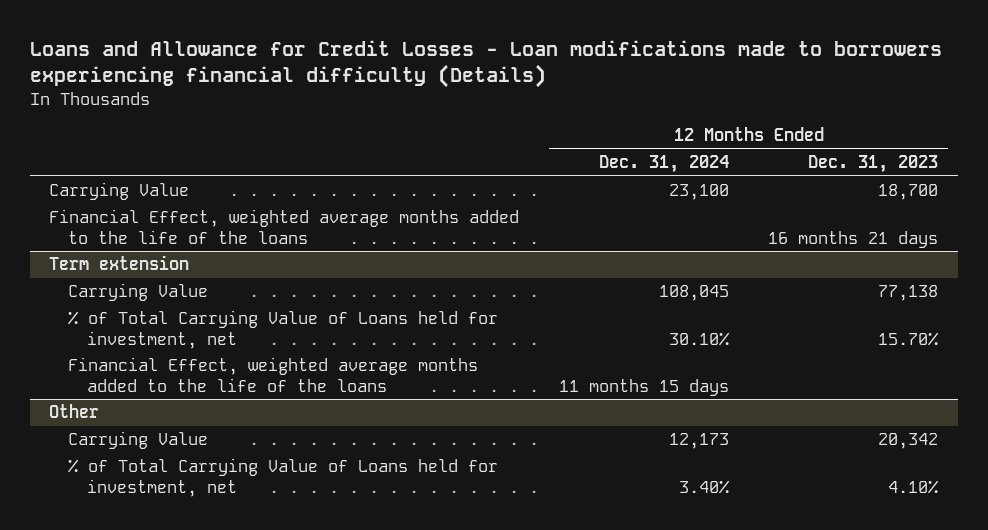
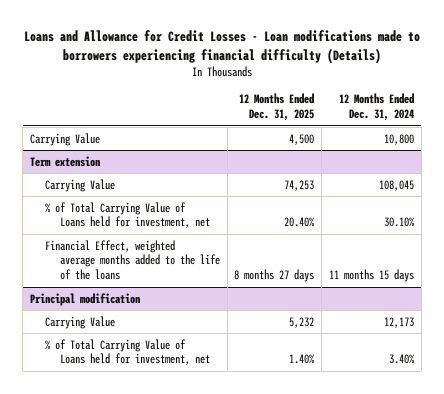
- | 12 Months Ended Dec. 31, 2024 | 12 Months Ended Dec. 31, 2023
+ | 12 Months Ended Dec. 31, 2025 | 12 Months Ended Dec. 31, 2024
- Carrying Value | 23,100 | 18,700
- Financial Effect, weighted average months added to the life of the loans | | 16 months 21 days
+ Carrying Value | 4,500 | 10,800
- Other
+ Principal modification

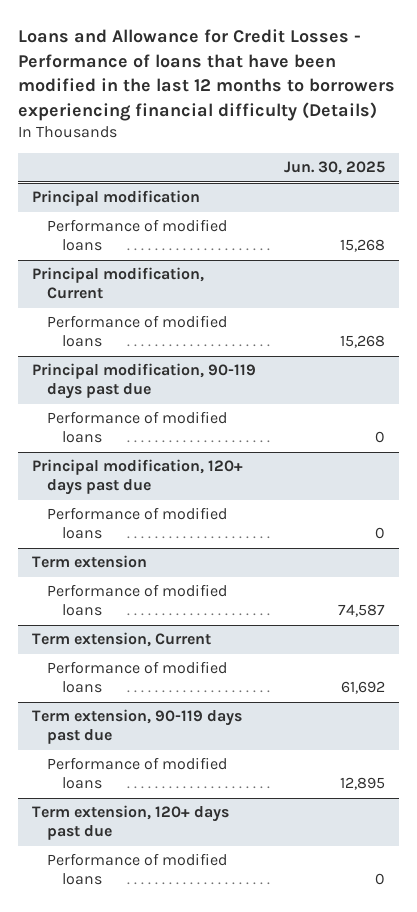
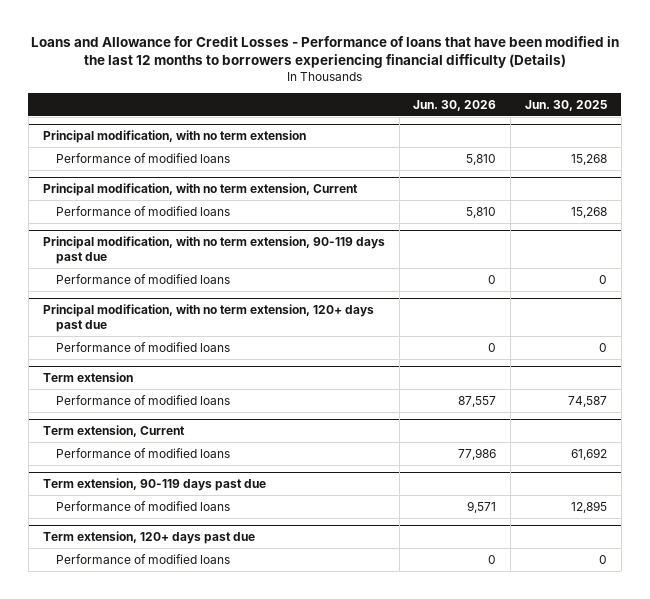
- | Jun. 30, 2025
+ | Jun. 30, 2026 | Jun. 30, 2025
- Principal modification
+ Principal modification, with no term extension
- Principal modification, Current
+ Principal modification, with no term extension, Current
- Principal modification, 90-119 days past due
+ Principal modification, with no term extension, 90-119 days past due
- Principal modification, 120+ days past due
+ Principal modification, with no term extension, 120+ days past due

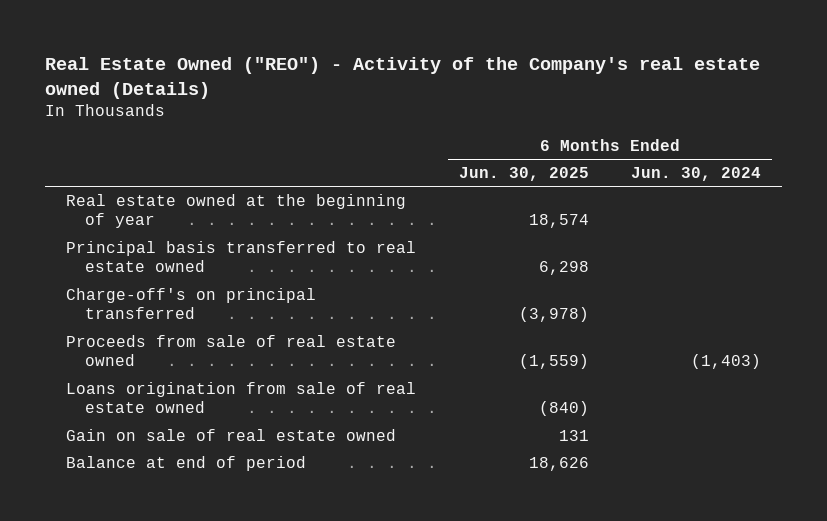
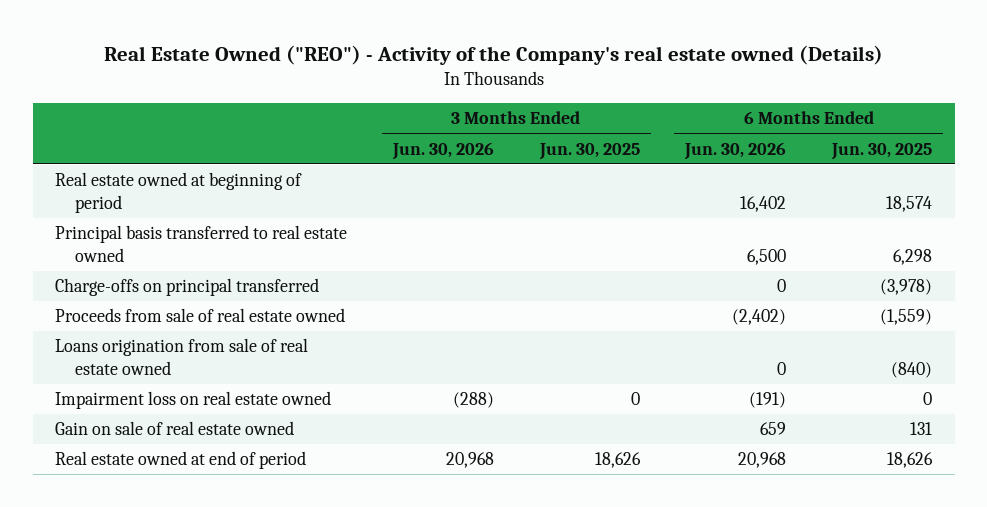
- | 6 Months Ended Jun. 30, 2025 | 6 Months Ended Jun. 30, 2024
+ | 3 Months Ended Jun. 30, 2026 | 3 Months Ended Jun. 30, 2025 | 6 Months Ended Jun. 30, 2026 | 6 Months Ended Jun. 30, 2025
- Real estate owned at the beginning of year | 18,574 |
+ Real estate owned at beginning of period | | | 16,402 | 18,574
- Charge-off's on principal transferred | (3,978) |
+ Charge-offs on principal transferred | | | 0 | (3,978)
+ Impairment loss on real estate owned | (288) | 0 | (191) | 0
- Balance at end of period | 18,626 |
+ Real estate owned at end of period | 20,968 | 18,626 | 20,968 | 18,626

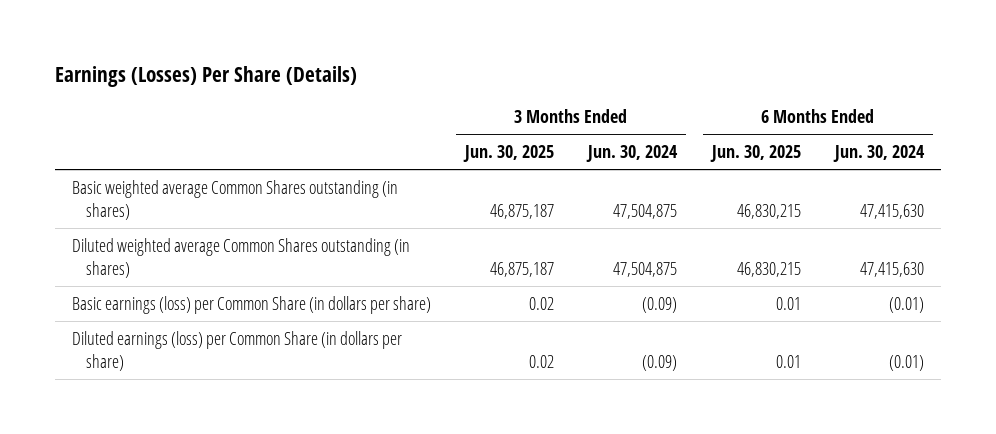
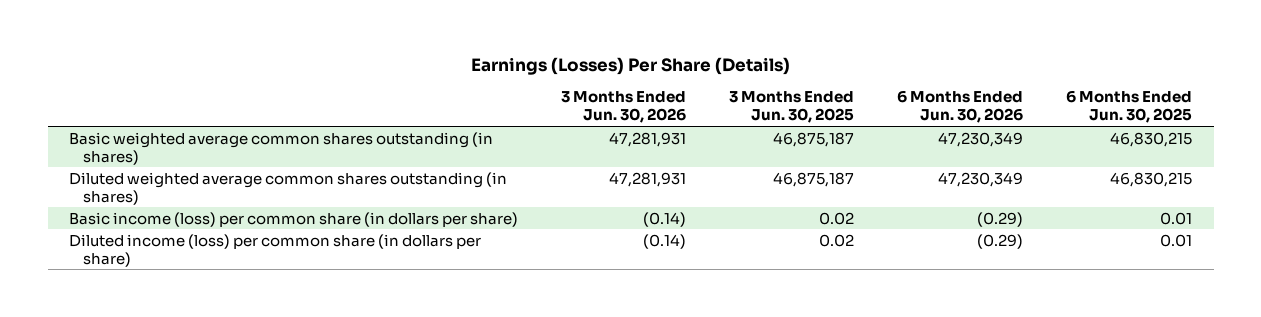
- | 3 Months Ended Jun. 30, 2025 | 3 Months Ended Jun. 30, 2024 | 6 Months Ended Jun. 30, 2025 | 6 Months Ended Jun. 30, 2024
+ | 3 Months Ended Jun. 30, 2026 | 3 Months Ended Jun. 30, 2025 | 6 Months Ended Jun. 30, 2026 | 6 Months Ended Jun. 30, 2025
- Basic weighted average Common Shares outstanding (in shares) | 46,875,187 | 47,504,875 | 46,830,215 | 47,415,630
- Diluted weighted average Common Shares outstanding (in shares) | 46,875,187 | 47,504,875 | 46,830,215 | 47,415,630
- Basic earnings (loss) per Common Share (in dollars per share) | 0.02 | (0.09) | 0.01 | (0.01)
- Diluted earnings (loss) per Common Share (in dollars per share) | 0.02 | (0.09) | 0.01 | (0.01)
+ Basic weighted average common shares outstanding (in shares) | 47,281,931 | 46,875,187 | 47,230,349 | 46,830,215
+ Diluted weighted average common shares outstanding (in shares) | 47,281,931 | 46,875,187 | 47,230,349 | 46,830,215
+ Basic income (loss) per common share (in dollars per share) | (0.14) | 0.02 | (0.29) | 0.01
+ Diluted income (loss) per common share (in dollars per share) | (0.14) | 0.02 | (0.29) | 0.01

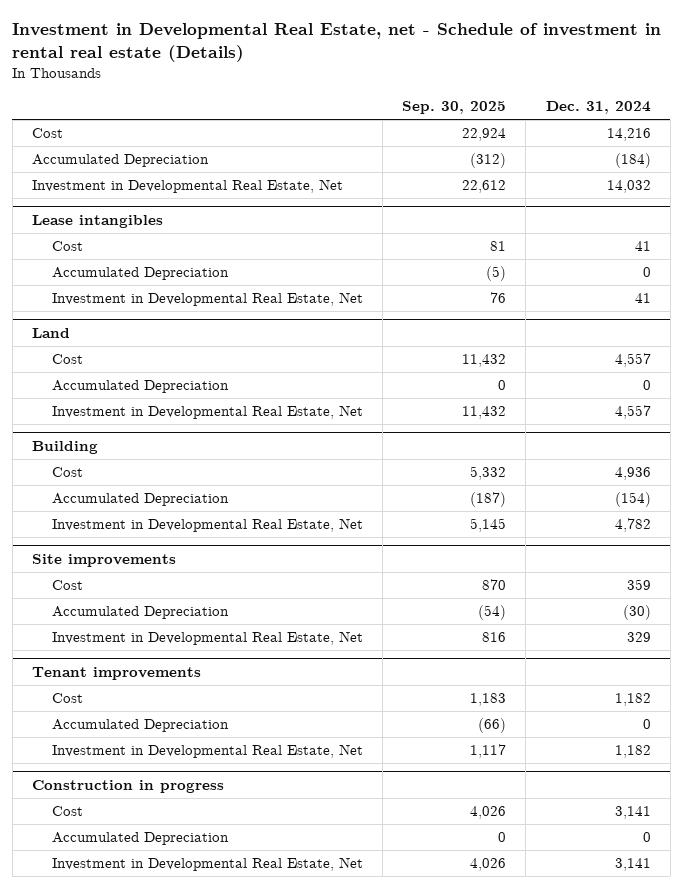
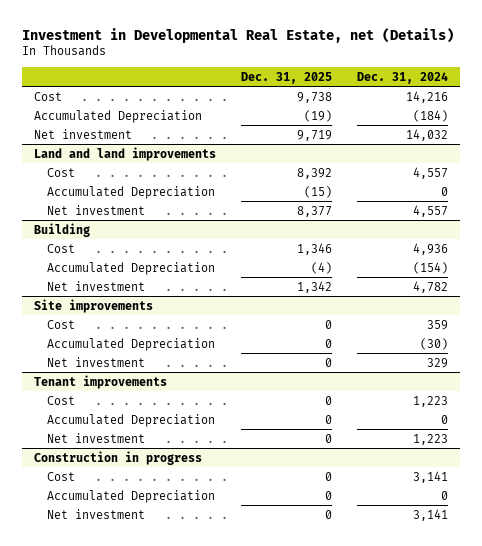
- Investment in Developmental Real Estate, net - Schedule of investment in rental real estate (Details)
+ Investment in Developmental Real Estate, net (Details)
- | Sep. 30, 2025 | Dec. 31, 2024
+ | Dec. 31, 2025 | Dec. 31, 2024
- Investment in Developmental Real Estate, Net | 22,612 | 14,032
- Lease intangibles
- Cost | 81 | 41
- Accumulated Depreciation | (5) | 0
- Investment in Developmental Real Estate, Net | 76 | 41
- Land
+ Net investment | 9,719 | 14,032
+ Land and land improvements
- Investment in Developmental Real Estate, Net | 11,432 | 4,557
+ Net investment | 8,377 | 4,557
@ Building
- Investment in Developmental Real Estate, Net | 5,145 | 4,782
+ Net investment | 1,342 | 4,782
@ Site improvements
- Investment in Developmental Real Estate, Net | 816 | 329
+ Net investment | 0 | 329
@ Tenant improvements
- Cost | 1,183 | 1,182
+ Cost | 0 | 1,223
- Investment in Developmental Real Estate, Net | 1,117 | 1,182
+ Net investment | 0 | 1,223
@ Construction in progress
- Investment in Developmental Real Estate, Net | 4,026 | 3,141
+ Net investment | 0 | 3,141

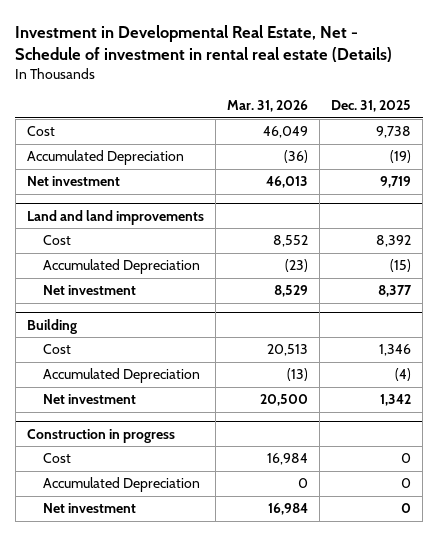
- Investment in Developmental Real Estate, net (Details)
+ Investment in Developmental Real Estate, Net - Schedule of investment in rental real estate (Details)
- | Dec. 31, 2025 | Dec. 31, 2024
+ | Mar. 31, 2026 | Dec. 31, 2025
- Site improvements
- Cost | 0 | 359
- Accumulated Depreciation | 0 | (30)
- Net investment | 0 | 329
- Tenant improvements
- Cost | 0 | 1,223
- Accumulated Depreciation | 0 | 0
- Net investment | 0 | 1,223

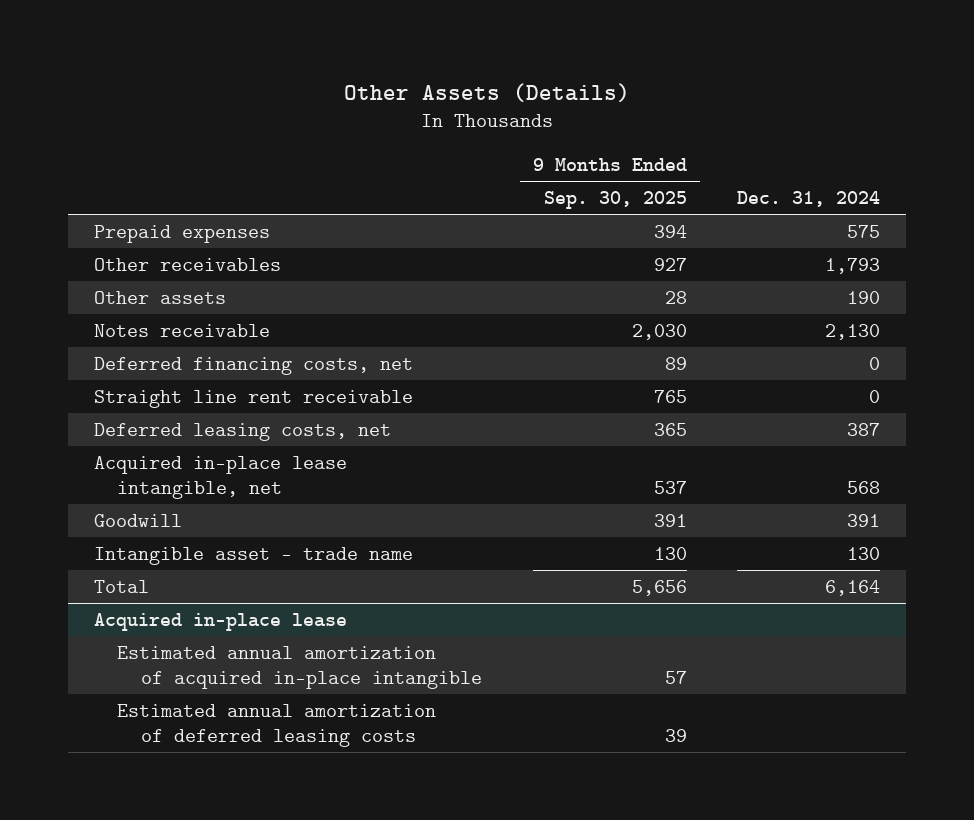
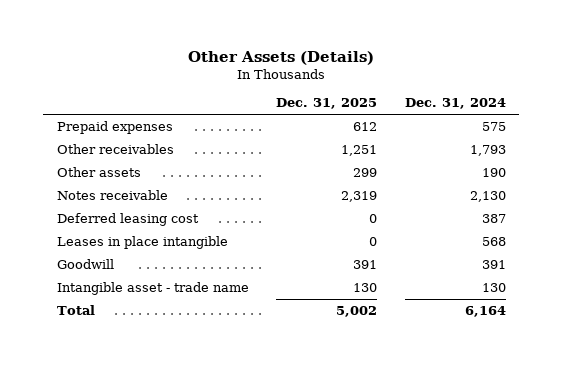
- | 9 Months Ended Sep. 30, 2025 | Dec. 31, 2024
+ | Dec. 31, 2025 | Dec. 31, 2024
- Deferred financing costs, net | 89 | 0
- Straight line rent receivable | 765 | 0
- Deferred leasing costs, net | 365 | 387
- Acquired in-place lease intangible, net | 537 | 568
+ Deferred leasing cost | 0 | 387
+ Leases in place intangible | 0 | 568
- Acquired in-place lease
- Estimated annual amortization of acquired in-place intangible | 57 |
- Estimated annual amortization of deferred leasing costs | 39 |

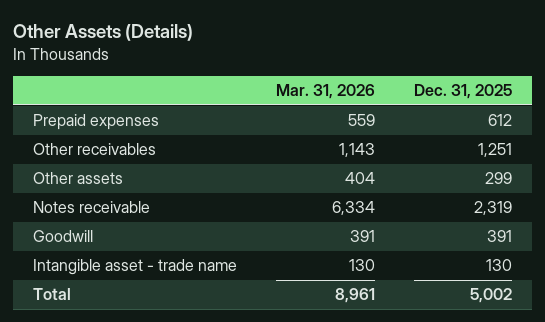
- | Dec. 31, 2025 | Dec. 31, 2024
+ | Mar. 31, 2026 | Dec. 31, 2025
- Deferred leasing cost | 0 | 387
- Leases in place intangible | 0 | 568

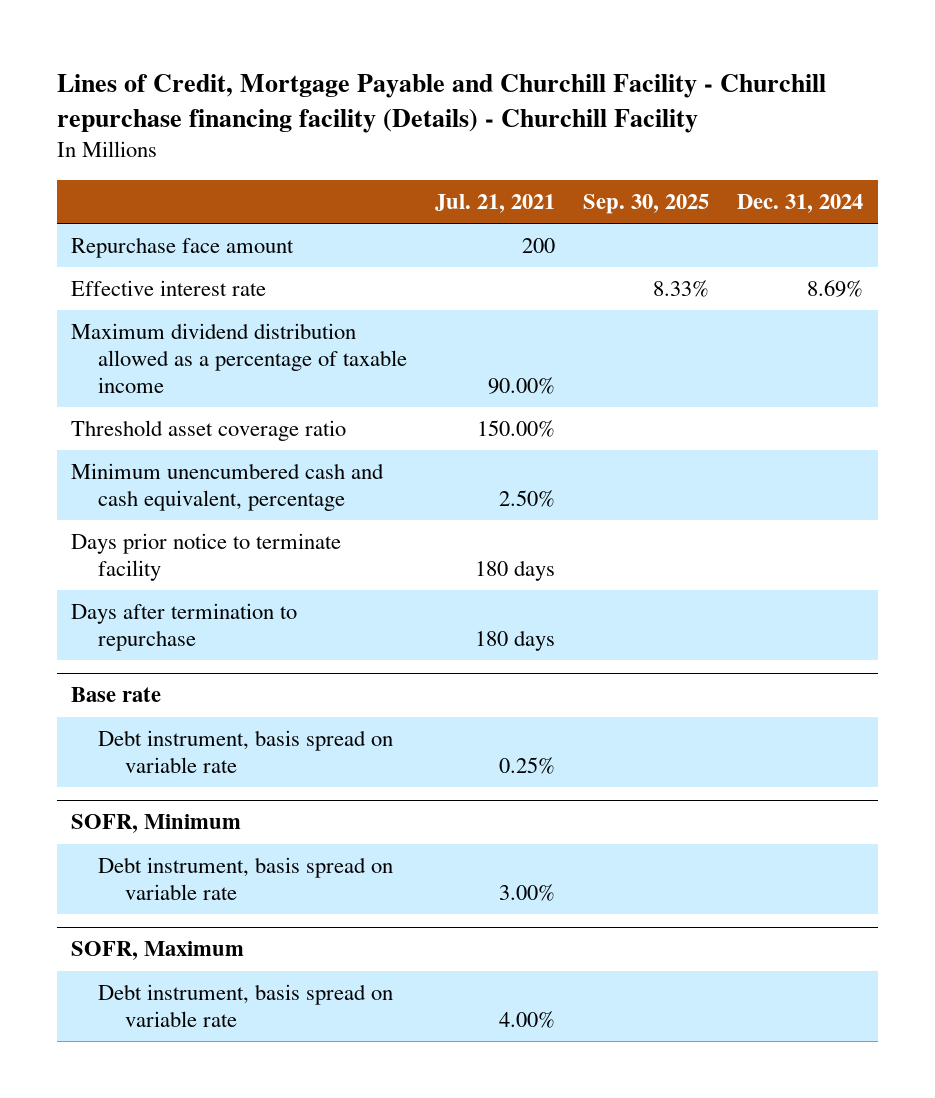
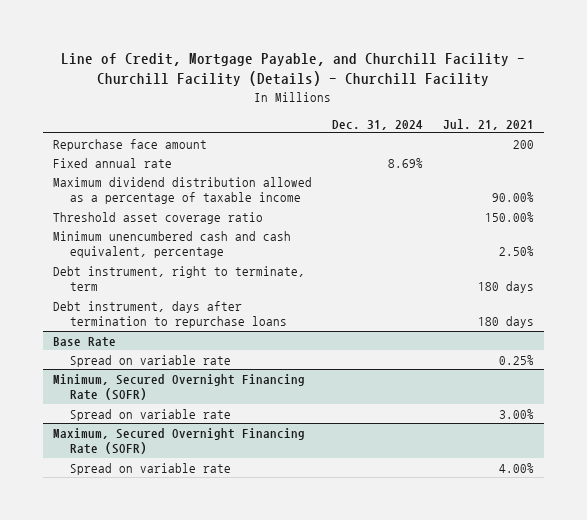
- Lines of Credit, Mortgage Payable and Churchill Facility - Churchill repurchase financing facility (Details) - Churchill Facility
+ Line of Credit, Mortgage Payable, and Churchill Facility - Churchill Facility (Details) - Churchill Facility
- | Jul. 21, 2021 | Sep. 30, 2025 | Dec. 31, 2024
+ | Dec. 31, 2024 | Jul. 21, 2021
- Effective interest rate | | 8.33% | 8.69%
+ Fixed annual rate | 8.69% |
- Days prior notice to terminate facility | 180 days | |
- Days after termination to repurchase | 180 days | |
- Base rate
- Debt instrument, basis spread on variable rate | 0.25% | |
- SOFR, Minimum
- Debt instrument, basis spread on variable rate | 3.00% | |
- SOFR, Maximum
- Debt instrument, basis spread on variable rate | 4.00% | |
+ Debt instrument, right to terminate, term | | 180 days
+ Debt instrument, days after termination to repurchase loans | | 180 days
+ Base Rate
+ Spread on variable rate | | 0.25%
+ Minimum, Secured Overnight Financing Rate (SOFR)
+ Spread on variable rate | | 3.00%
+ Maximum, Secured Overnight Financing Rate (SOFR)
+ Spread on variable rate | | 4.00%

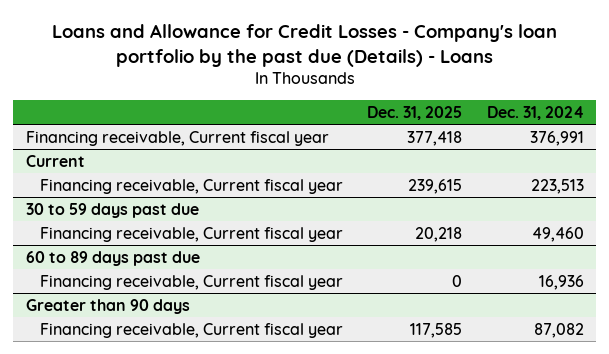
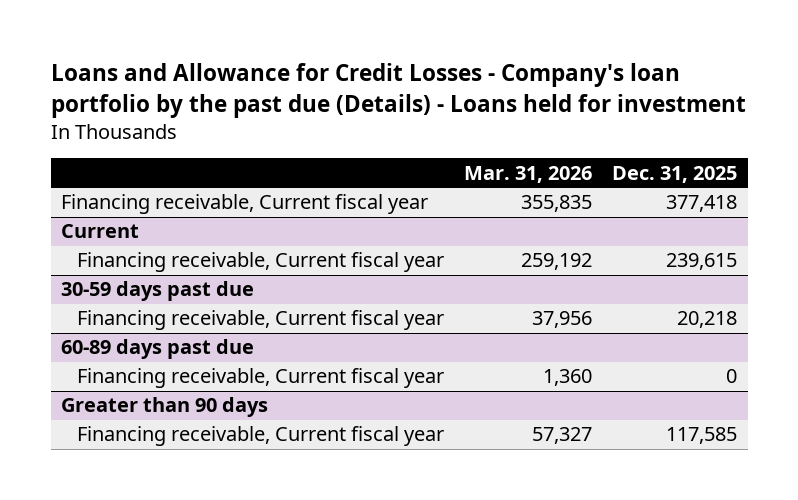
- Loans and Allowance for Credit Losses - Company's loan portfolio by the past due (Details) - Loans
+ Loans and Allowance for Credit Losses - Company's loan portfolio by the past due (Details) - Loans held for investment
- | Dec. 31, 2025 | Dec. 31, 2024
+ | Mar. 31, 2026 | Dec. 31, 2025
- 30 to 59 days past due
+ 30-59 days past due
- 60 to 89 days past due
+ 60-89 days past due

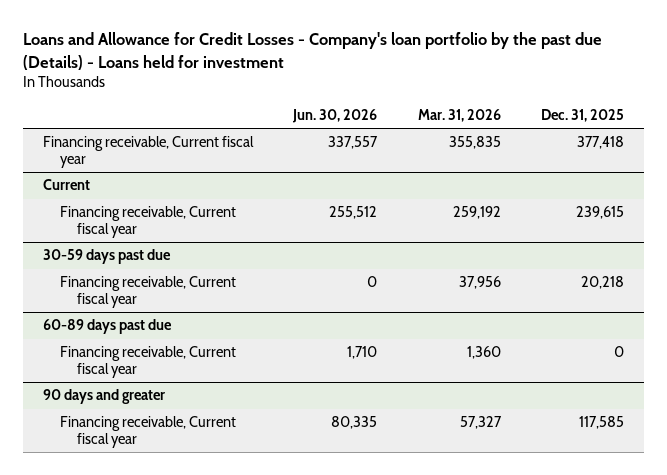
- | Mar. 31, 2026 | Dec. 31, 2025
+ | Jun. 30, 2026 | Mar. 31, 2026 | Dec. 31, 2025
- Greater than 90 days
+ 90 days and greater

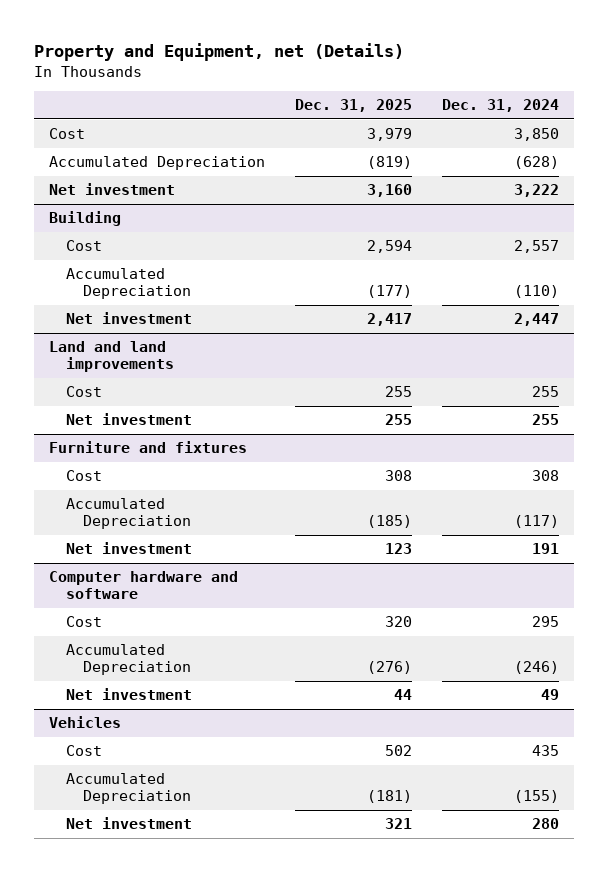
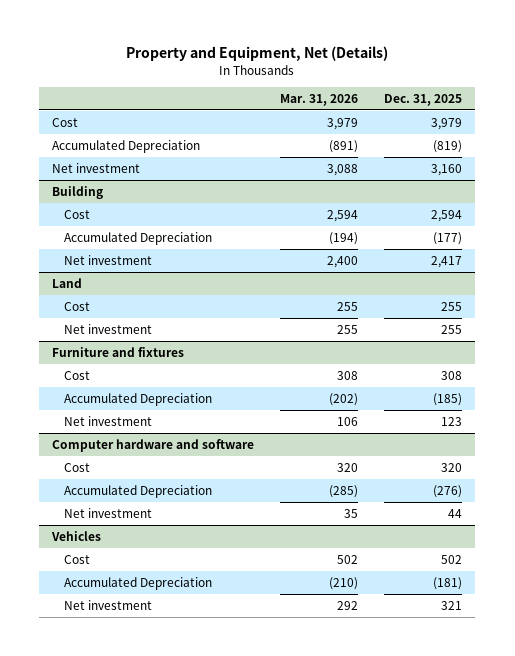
- Property and Equipment, net (Details)
+ Property and Equipment, Net (Details)
- | Dec. 31, 2025 | Dec. 31, 2024
+ | Mar. 31, 2026 | Dec. 31, 2025
- Land and land improvements
+ Land

